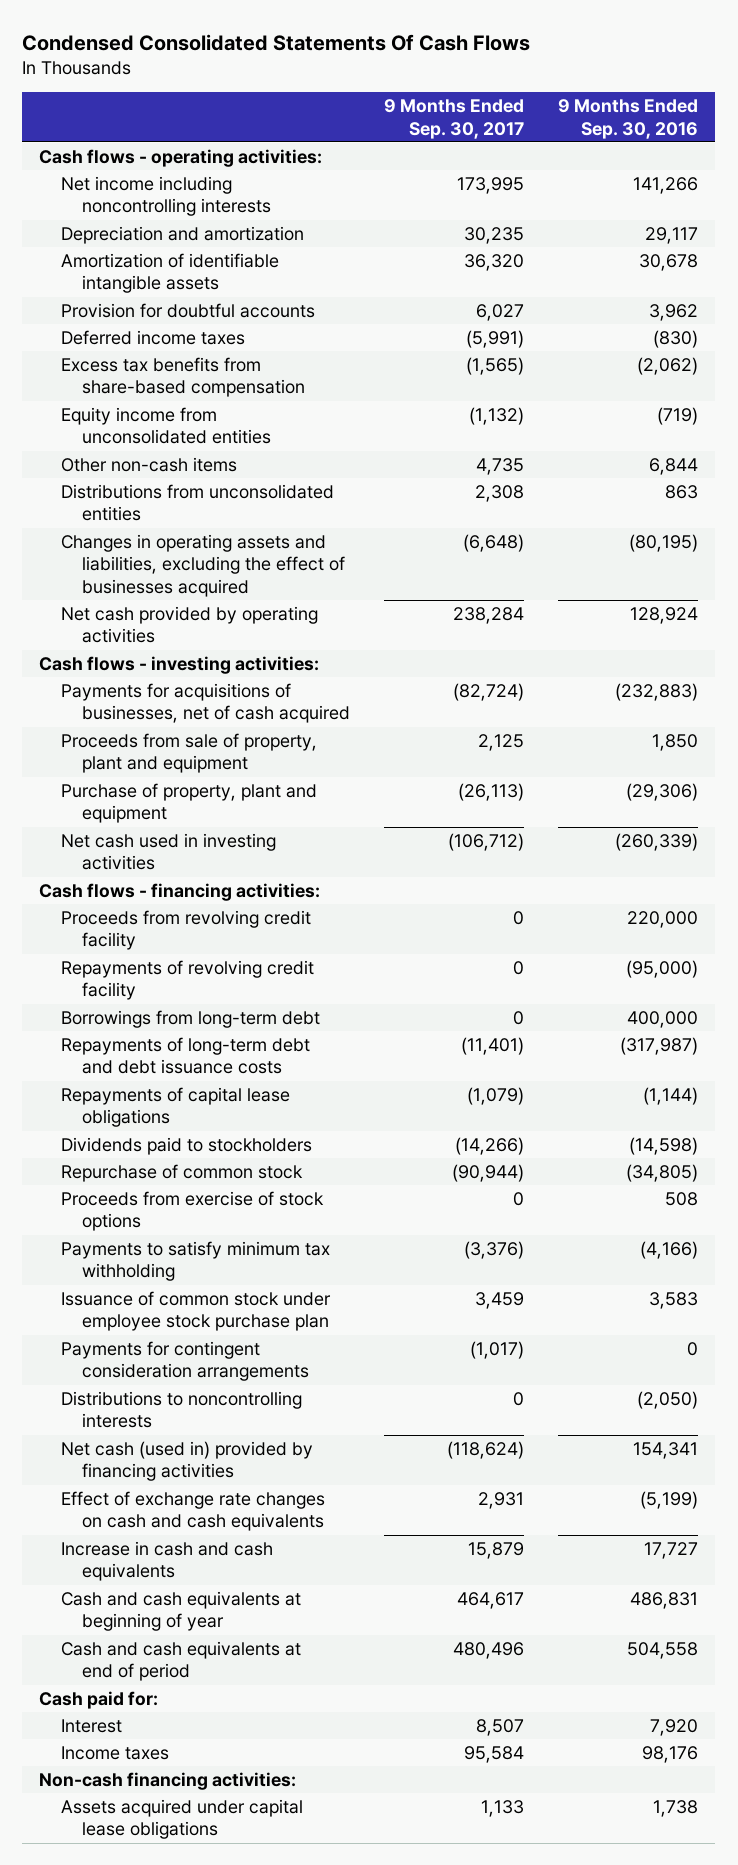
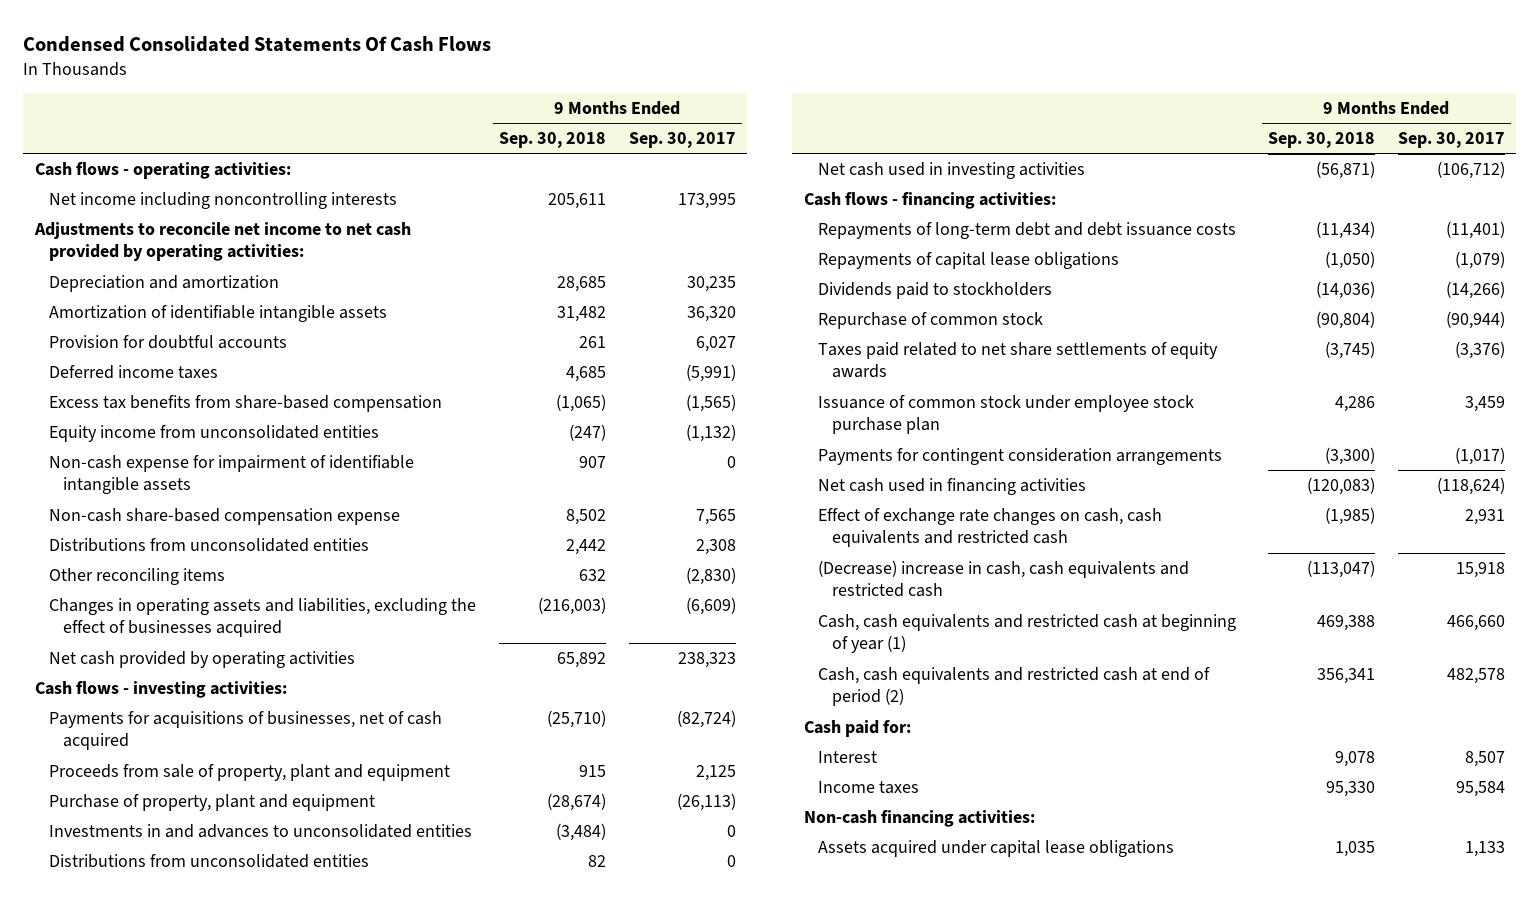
- | 9 Months Ended Sep. 30, 2017 | 9 Months Ended Sep. 30, 2016
+ | 9 Months Ended Sep. 30, 2018 | 9 Months Ended Sep. 30, 2017
+ Adjustments to reconcile net income to net cash provided by operating activities:
- Other non-cash items | 4,735 | 6,844
+ Non-cash expense for impairment of identifiable intangible assets | 907 | 0
+ Non-cash share-based compensation expense | 8,502 | 7,565
- Changes in operating assets and liabilities, excluding the effect of businesses acquired | (6,648) | (80,195)
- Net cash provided by operating activities | 238,284 | 128,924
+ Other reconciling items | 632 | (2,830)
+ Changes in operating assets and liabilities, excluding the effect of businesses acquired | (216,003) | (6,609)
+ Net cash provided by operating activities | 65,892 | 238,323
+ Investments in and advances to unconsolidated entities | (3,484) | 0
+ Distributions from unconsolidated entities | 82 | 0
- Proceeds from revolving credit facility | 0 | 220,000
- Repayments of revolving credit facility | 0 | (95,000)
- Borrowings from long-term debt | 0 | 400,000
- Proceeds from exercise of stock options | 0 | 508
- Payments to satisfy minimum tax withholding | (3,376) | (4,166)
+ Taxes paid related to net share settlements of equity awards | (3,745) | (3,376)
- Distributions to noncontrolling interests | 0 | (2,050)
- Net cash (used in) provided by financing activities | (118,624) | 154,341
- Effect of exchange rate changes on cash and cash equivalents | 2,931 | (5,199)
- Increase in cash and cash equivalents | 15,879 | 17,727
- Cash and cash equivalents at beginning of year | 464,617 | 486,831
- Cash and cash equivalents at end of period | 480,496 | 504,558
+ Net cash used in financing activities | (120,083) | (118,624)
+ Effect of exchange rate changes on cash, cash equivalents and restricted cash | (1,985) | 2,931
+ (Decrease) increase in cash, cash equivalents and restricted cash | (113,047) | 15,918
+ Cash, cash equivalents and restricted cash at beginning of year (1) | 469,388 | 466,660
+ Cash, cash equivalents and restricted cash at end of period (2) | 356,341 | 482,578

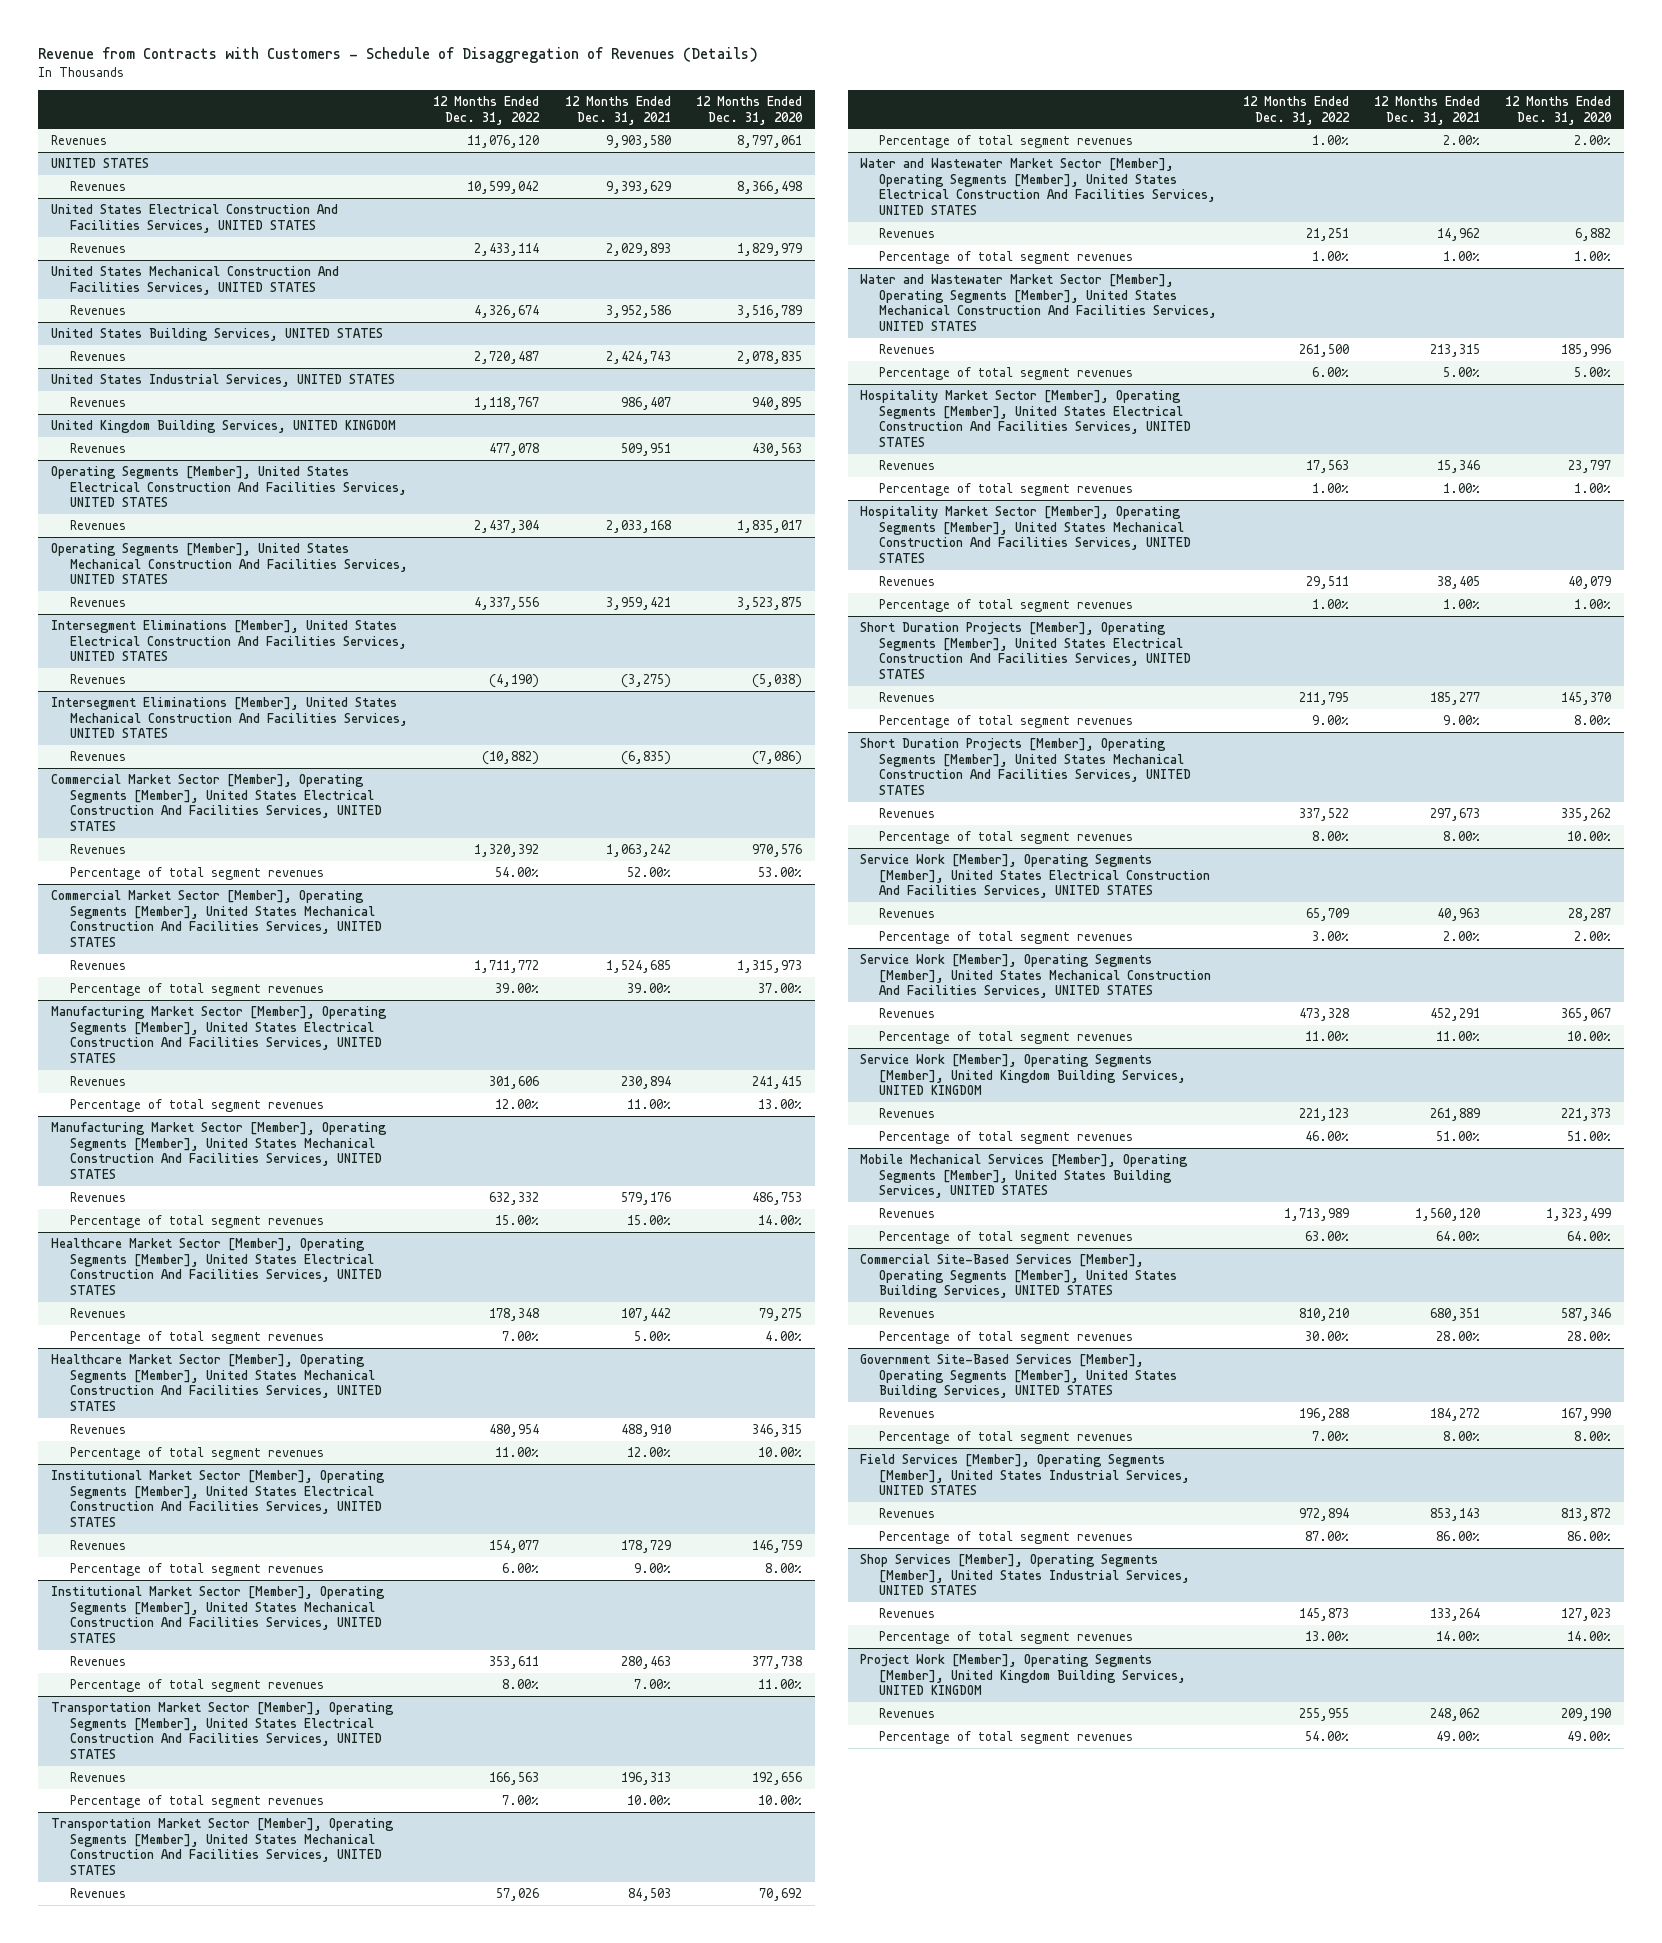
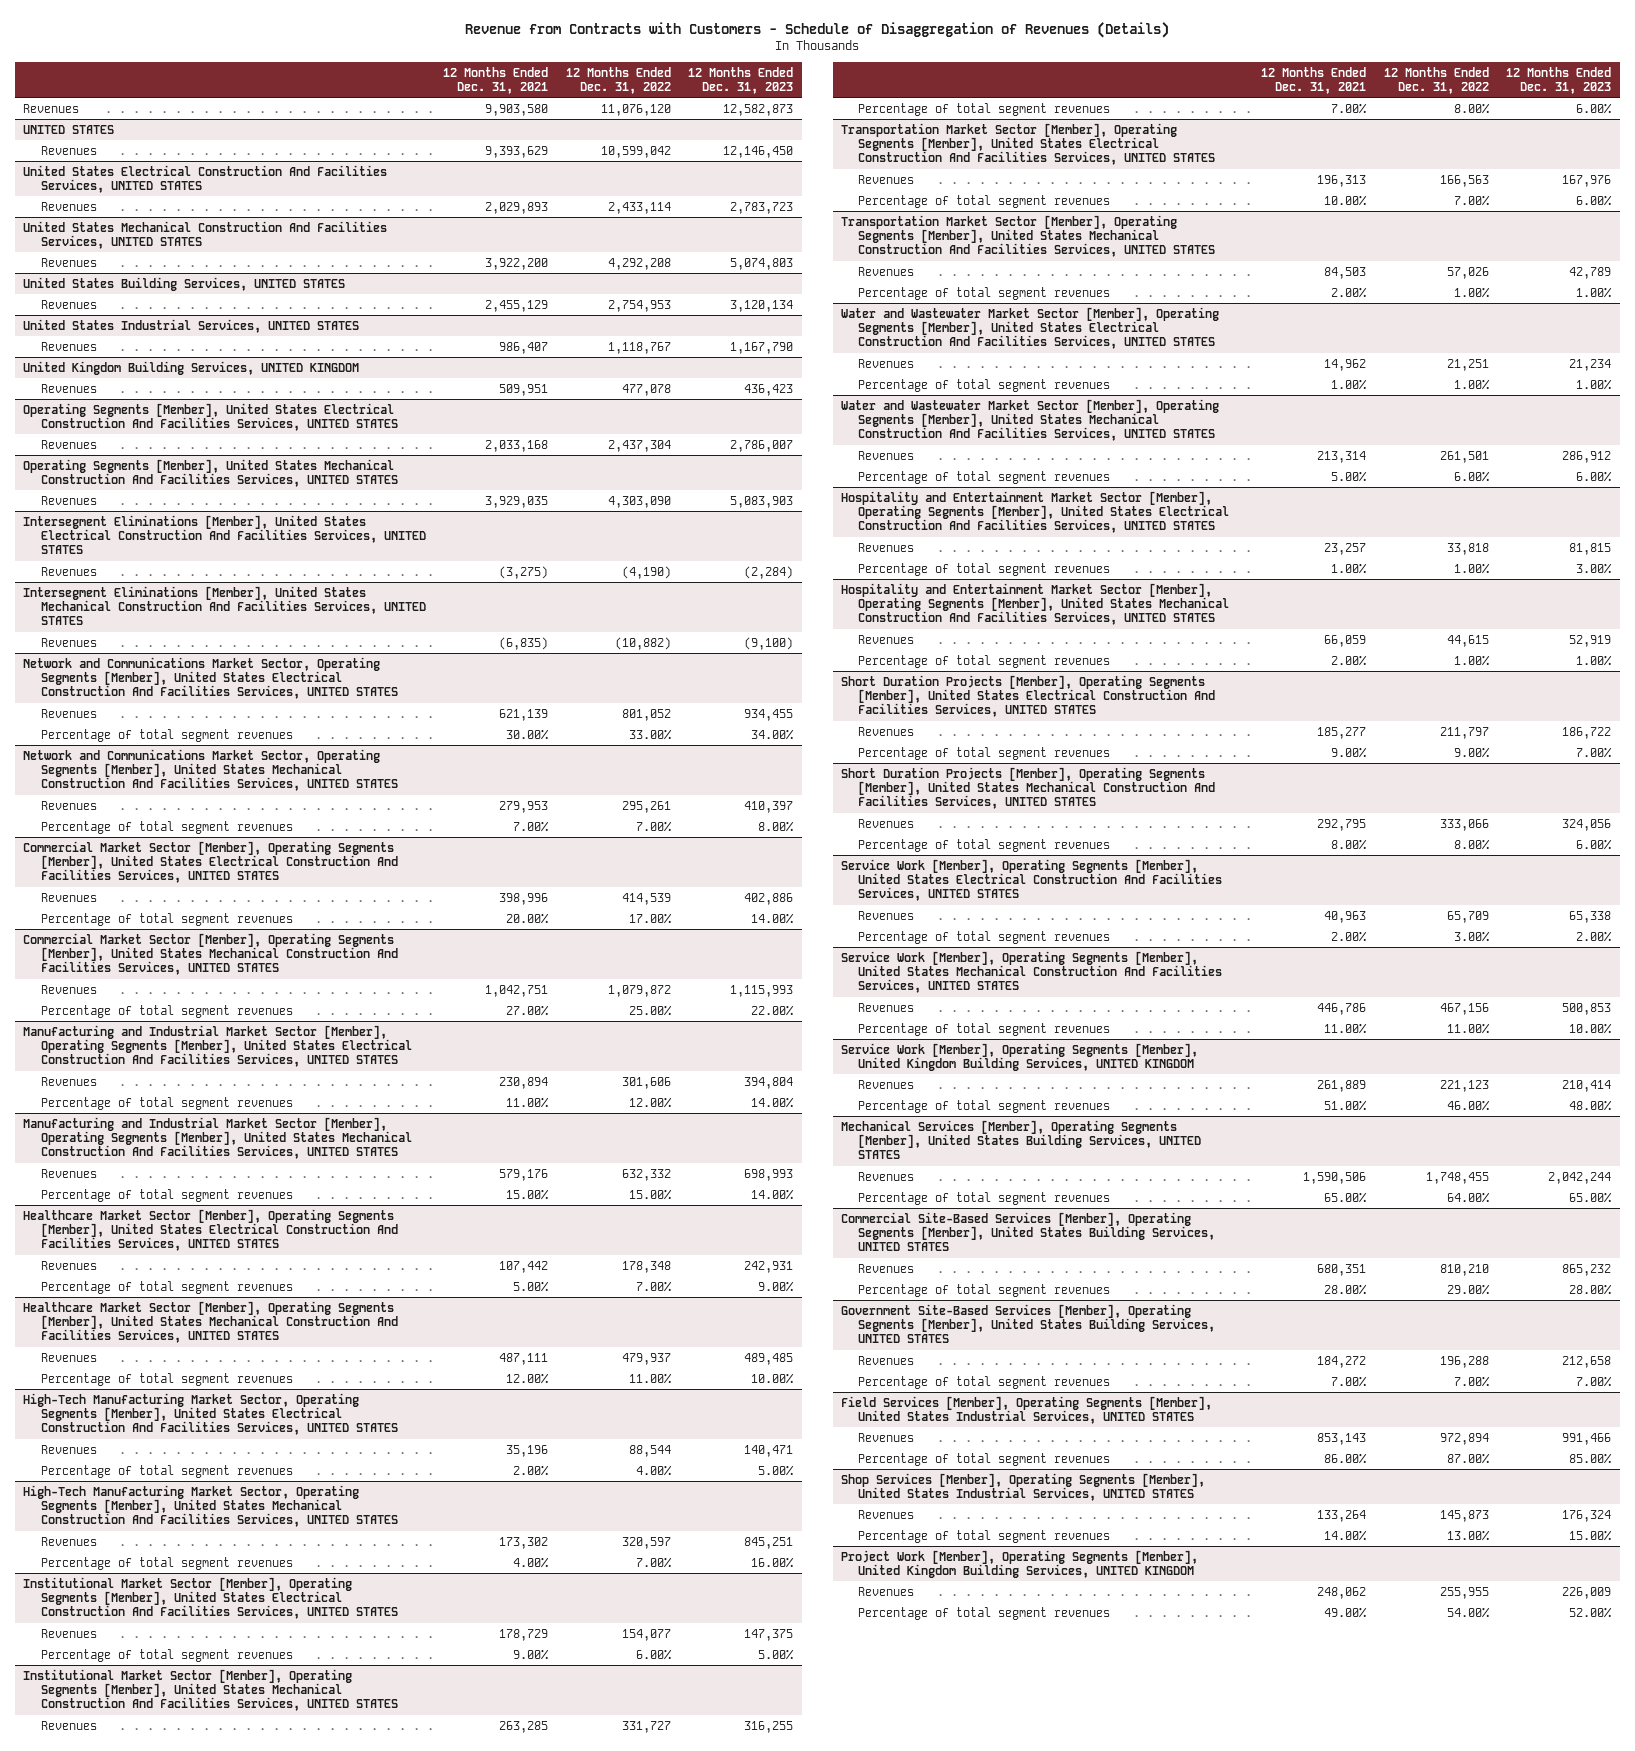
- | 12 Months Ended Dec. 31, 2022 | 12 Months Ended Dec. 31, 2021 | 12 Months Ended Dec. 31, 2020
+ | 12 Months Ended Dec. 31, 2021 | 12 Months Ended Dec. 31, 2022 | 12 Months Ended Dec. 31, 2023
@ United States Mechanical Construction And Facilities Services, UNITED STATES
- Revenues | 4,326,674 | 3,952,586 | 3,516,789
+ Revenues | 3,922,200 | 4,292,208 | 5,074,803
@ United States Building Services, UNITED STATES
- Revenues | 2,720,487 | 2,424,743 | 2,078,835
+ Revenues | 2,455,129 | 2,754,953 | 3,120,134
@ Operating Segments [Member], United States Mechanical Construction And Facilities Services, UNITED STATES
- Revenues | 4,337,556 | 3,959,421 | 3,523,875
+ Revenues | 3,929,035 | 4,303,090 | 5,083,903
+ Network and Communications Market Sector, Operating Segments [Member], United States Electrical Construction And Facilities Services, UNITED STATES
+ Revenues | 621,139 | 801,052 | 934,455
+ Percentage of total segment revenues | 30.00% | 33.00% | 34.00%
+ Network and Communications Market Sector, Operating Segments [Member], United States Mechanical Construction And Facilities Services, UNITED STATES
+ Revenues | 279,953 | 295,261 | 410,397
+ Percentage of total segment revenues | 7.00% | 7.00% | 8.00%
@ Commercial Market Sector [Member], Operating Segments [Member], United States Electrical Construction And Facilities Services, UNITED STATES
- Revenues | 1,320,392 | 1,063,242 | 970,576
- Percentage of total segment revenues | 54.00% | 52.00% | 53.00%
+ Revenues | 398,996 | 414,539 | 402,886
+ Percentage of total segment revenues | 20.00% | 17.00% | 14.00%
@ Commercial Market Sector [Member], Operating Segments [Member], United States Mechanical Construction And Facilities Services, UNITED STATES
- Revenues | 1,711,772 | 1,524,685 | 1,315,973
- Percentage of total segment revenues | 39.00% | 39.00% | 37.00%
- Manufacturing Market Sector [Member], Operating Segments [Member], United States Electrical Construction And Facilities Services, UNITED STATES
@ Commercial Market Sector [Member], Operating Segments [Member], United States Mechanical Construction And Facilities Services, UNITED STATES
+ Revenues | 1,042,751 | 1,079,872 | 1,115,993
+ Percentage of total segment revenues | 27.00% | 25.00% | 22.00%
+ Manufacturing and Industrial Market Sector [Member], Operating Segments [Member], United States Electrical Construction And Facilities Services, UNITED STATES
- Manufacturing Market Sector [Member], Operating Segments [Member], United States Mechanical Construction And Facilities Services, UNITED STATES
+ Manufacturing and Industrial Market Sector [Member], Operating Segments [Member], United States Mechanical Construction And Facilities Services, UNITED STATES
@ Healthcare Market Sector [Member], Operating Segments [Member], United States Mechanical Construction And Facilities Services, UNITED STATES
- Revenues | 480,954 | 488,910 | 346,315
+ Revenues | 487,111 | 479,937 | 489,485
+ High-Tech Manufacturing Market Sector, Operating Segments [Member], United States Electrical Construction And Facilities Services, UNITED STATES
+ Revenues | 35,196 | 88,544 | 140,471
+ Percentage of total segment revenues | 2.00% | 4.00% | 5.00%
+ High-Tech Manufacturing Market Sector, Operating Segments [Member], United States Mechanical Construction And Facilities Services, UNITED STATES
+ Revenues | 173,302 | 320,597 | 845,251
+ Percentage of total segment revenues | 4.00% | 7.00% | 16.00%
@ Institutional Market Sector [Member], Operating Segments [Member], United States Mechanical Construction And Facilities Services, UNITED STATES
- Revenues | 353,611 | 280,463 | 377,738
+ Revenues | 263,285 | 331,727 | 316,255
@ Water and Wastewater Market Sector [Member], Operating Segments [Member], United States Mechanical Construction And Facilities Services, UNITED STATES
- Revenues | 261,500 | 213,315 | 185,996
+ Revenues | 213,314 | 261,501 | 286,912
- Hospitality Market Sector [Member], Operating Segments [Member], United States Electrical Construction And Facilities Services, UNITED STATES
- Revenues | 17,563 | 15,346 | 23,797
- Percentage of total segment revenues | 1.00% | 1.00% | 1.00%
- Hospitality Market Sector [Member], Operating Segments [Member], United States Mechanical Construction And Facilities Services, UNITED STATES
- Revenues | 29,511 | 38,405 | 40,079
+ Hospitality and Entertainment Market Sector [Member], Operating Segments [Member], United States Electrical Construction And Facilities Services, UNITED STATES
+ Revenues | 23,257 | 33,818 | 81,815
+ Hospitality and Entertainment Market Sector [Member], Operating Segments [Member], United States Mechanical Construction And Facilities Services, UNITED STATES
+ Revenues | 66,059 | 44,615 | 52,919
+ Percentage of total segment revenues | 2.00% | 1.00% | 1.00%
@ Short Duration Projects [Member], Operating Segments [Member], United States Electrical Construction And Facilities Services, UNITED STATES
- Revenues | 211,795 | 185,277 | 145,370
+ Revenues | 185,277 | 211,797 | 186,722
@ Short Duration Projects [Member], Operating Segments [Member], United States Mechanical Construction And Facilities Services, UNITED STATES
- Revenues | 337,522 | 297,673 | 335,262
+ Revenues | 292,795 | 333,066 | 324,056
@ Service Work [Member], Operating Segments [Member], United States Mechanical Construction And Facilities Services, UNITED STATES
- Revenues | 473,328 | 452,291 | 365,067
+ Revenues | 446,786 | 467,156 | 500,853
- Mobile Mechanical Services [Member], Operating Segments [Member], United States Building Services, UNITED STATES
- Revenues | 1,713,989 | 1,560,120 | 1,323,499
- Percentage of total segment revenues | 63.00% | 64.00% | 64.00%
+ Mechanical Services [Member], Operating Segments [Member], United States Building Services, UNITED STATES
+ Revenues | 1,590,506 | 1,748,455 | 2,042,244
+ Percentage of total segment revenues | 65.00% | 64.00% | 65.00%
@ Commercial Site-Based Services [Member], Operating Segments [Member], United States Building Services, UNITED STATES
- Percentage of total segment revenues | 30.00% | 28.00% | 28.00%
+ Percentage of total segment revenues | 28.00% | 29.00% | 28.00%
@ Government Site-Based Services [Member], Operating Segments [Member], United States Building Services, UNITED STATES
- Percentage of total segment revenues | 7.00% | 8.00% | 8.00%
+ Percentage of total segment revenues | 7.00% | 7.00% | 7.00%

